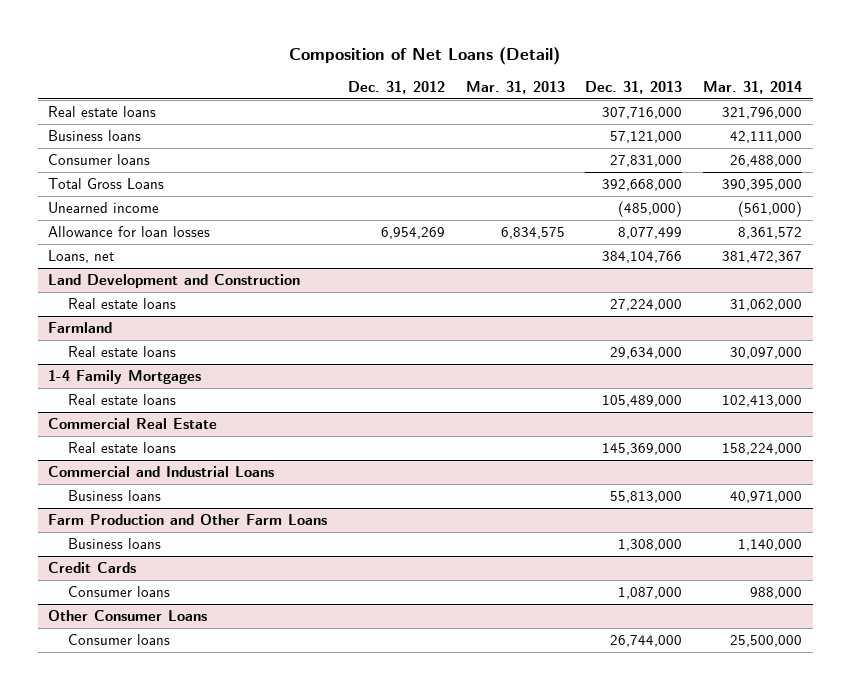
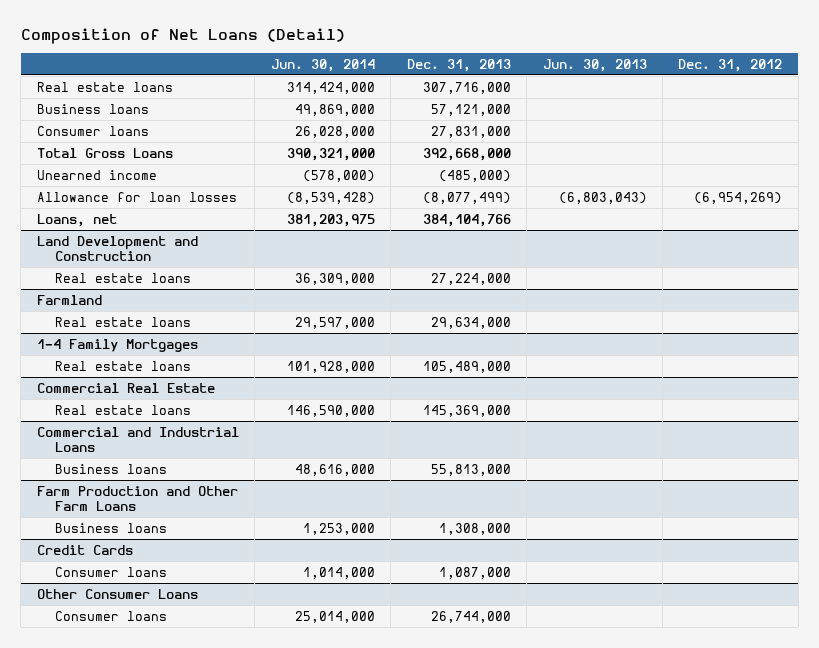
- | Dec. 31, 2012 | Mar. 31, 2013 | Dec. 31, 2013 | Mar. 31, 2014
+ | Jun. 30, 2014 | Dec. 31, 2013 | Jun. 30, 2013 | Dec. 31, 2012
- Allowance for loan losses | 6,954,269 | 6,834,575 | 8,077,499 | 8,361,572
+ Allowance for loan losses | (8,539,428) | (8,077,499) | (6,803,043) | (6,954,269)

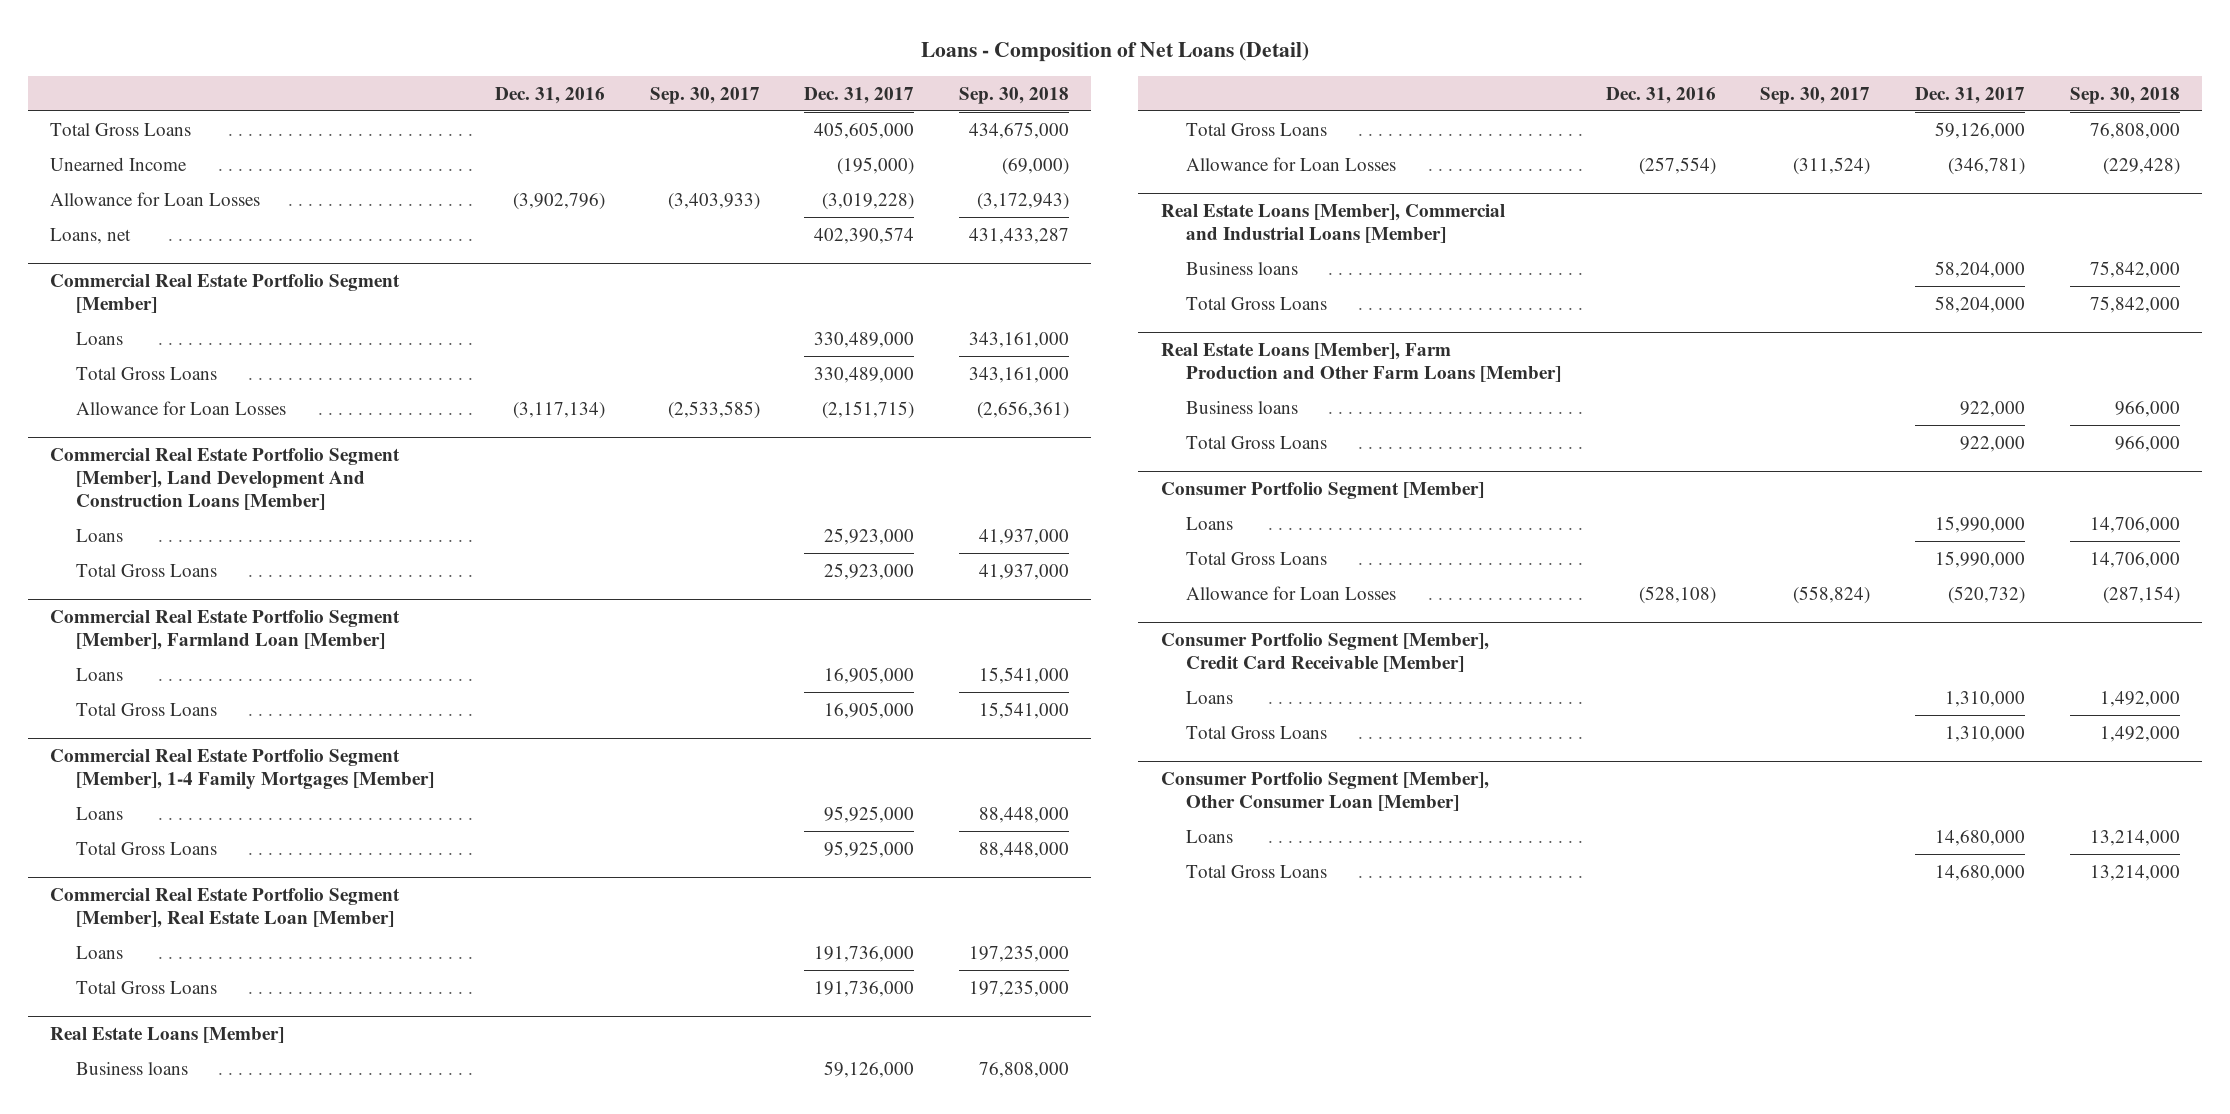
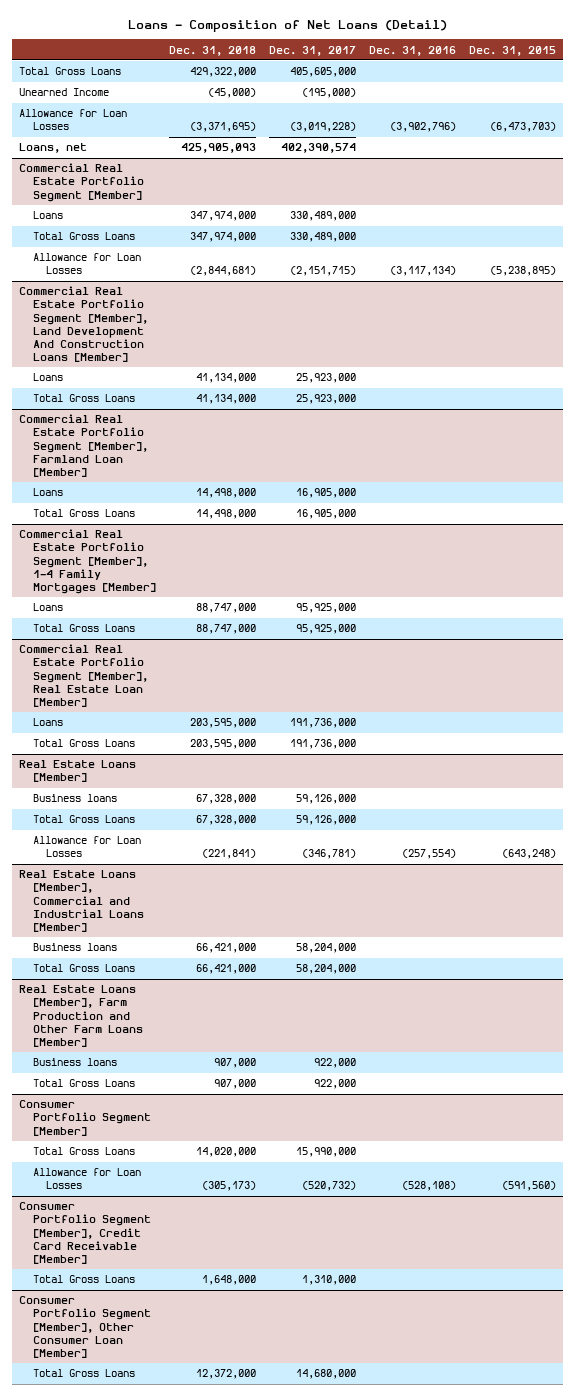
- | Dec. 31, 2016 | Sep. 30, 2017 | Dec. 31, 2017 | Sep. 30, 2018
+ | Dec. 31, 2018 | Dec. 31, 2017 | Dec. 31, 2016 | Dec. 31, 2015
@ Consumer Portfolio Segment [Member]
- Loans | | | 15,990,000 | 14,706,000
@ Consumer Portfolio Segment [Member], Credit Card Receivable [Member]
- Loans | | | 1,310,000 | 1,492,000
@ Consumer Portfolio Segment [Member], Other Consumer Loan [Member]
- Loans | | | 14,680,000 | 13,214,000

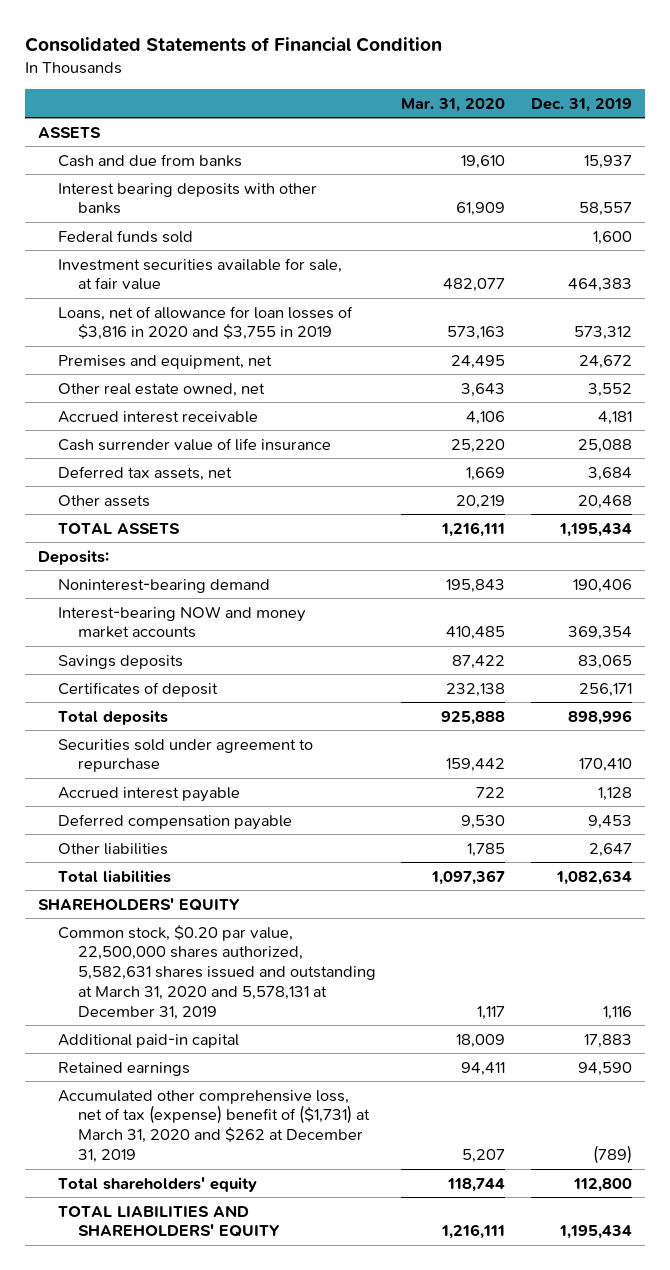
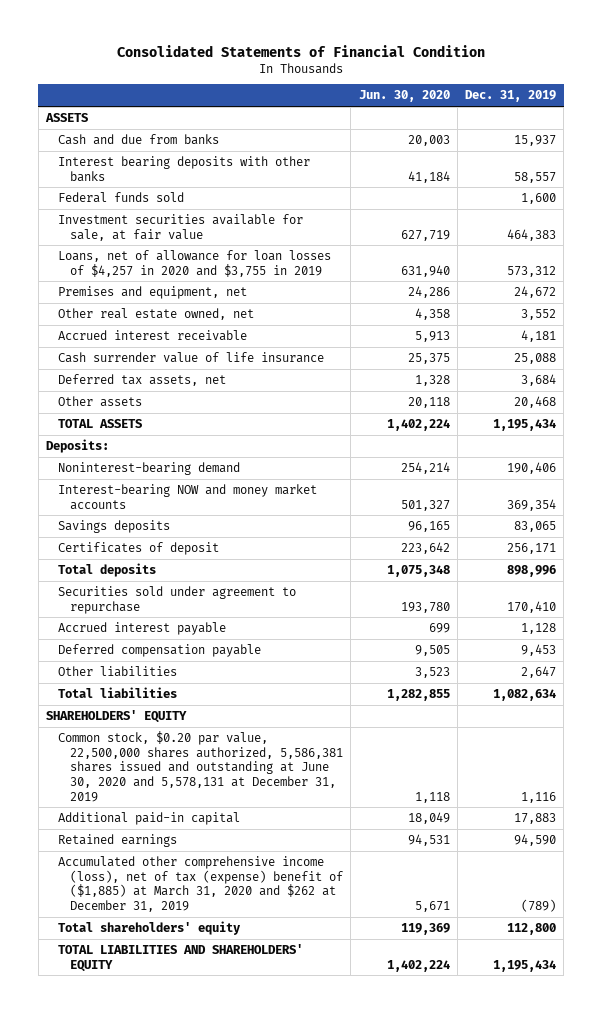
- | Mar. 31, 2020 | Dec. 31, 2019
+ | Jun. 30, 2020 | Dec. 31, 2019
- Loans, net of allowance for loan losses of $3,816 in 2020 and $3,755 in 2019 | 573,163 | 573,312
+ Loans, net of allowance for loan losses of $4,257 in 2020 and $3,755 in 2019 | 631,940 | 573,312
- Common stock, $0.20 par value, 22,500,000 shares authorized, 5,582,631 shares issued and outstanding at March 31, 2020 and 5,578,131 at December 31, 2019 | 1,117 | 1,116
+ Common stock, $0.20 par value, 22,500,000 shares authorized, 5,586,381 shares issued and outstanding at June 30, 2020 and 5,578,131 at December 31, 2019 | 1,118 | 1,116
- Accumulated other comprehensive loss, net of tax (expense) benefit of ($1,731) at March 31, 2020 and $262 at December 31, 2019 | 5,207 | (789)
+ Accumulated other comprehensive income (loss), net of tax (expense) benefit of ($1,885) at March 31, 2020 and $262 at December 31, 2019 | 5,671 | (789)

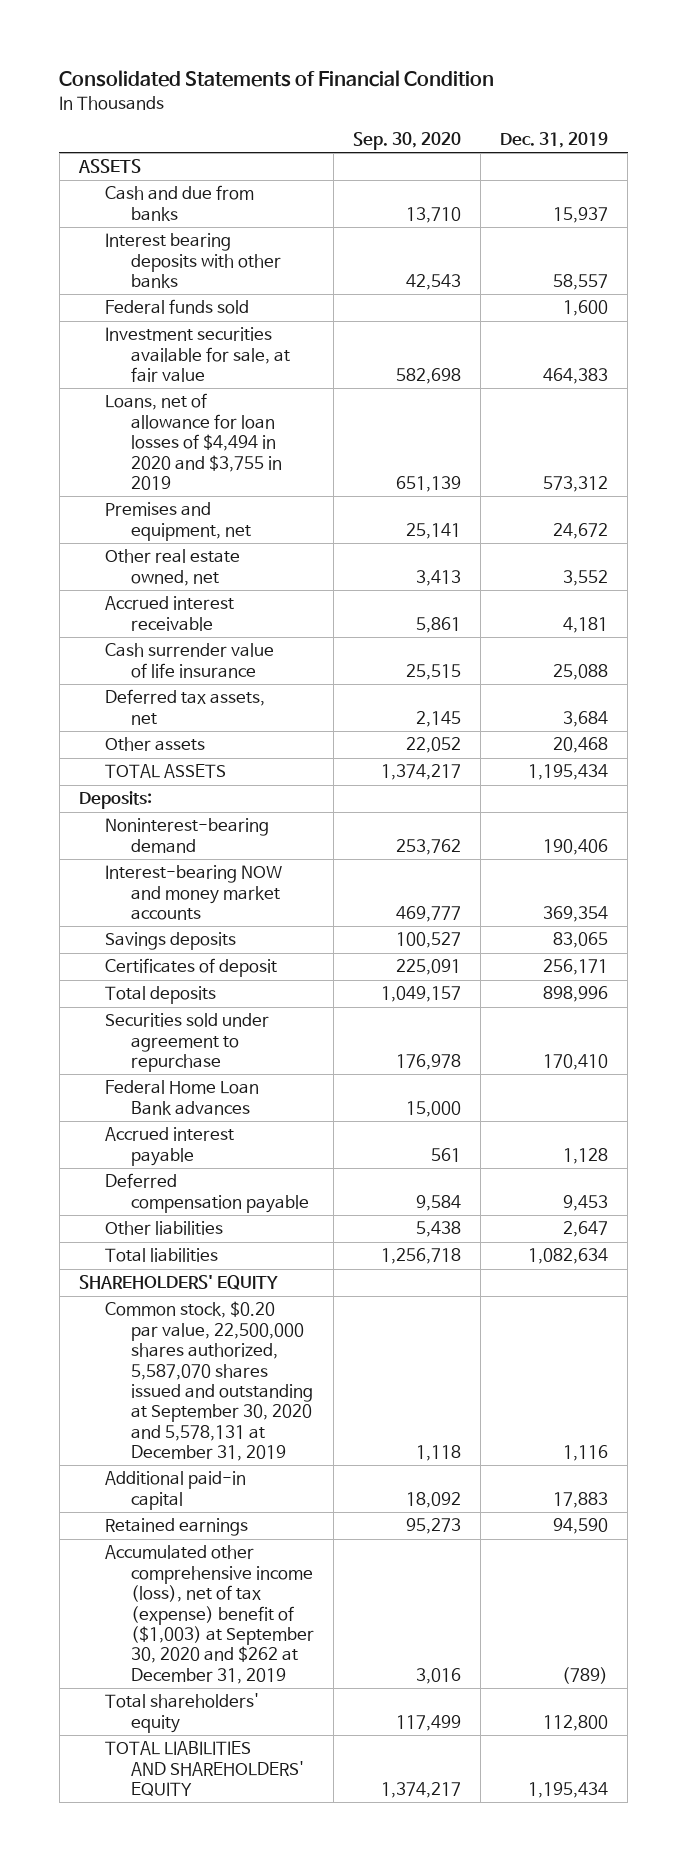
- | Jun. 30, 2020 | Dec. 31, 2019
+ | Sep. 30, 2020 | Dec. 31, 2019
- Loans, net of allowance for loan losses of $4,257 in 2020 and $3,755 in 2019 | 631,940 | 573,312
+ Loans, net of allowance for loan losses of $4,494 in 2020 and $3,755 in 2019 | 651,139 | 573,312
+ Federal Home Loan Bank advances | 15,000 |
- Common stock, $0.20 par value, 22,500,000 shares authorized, 5,586,381 shares issued and outstanding at June 30, 2020 and 5,578,131 at December 31, 2019 | 1,118 | 1,116
+ Common stock, $0.20 par value, 22,500,000 shares authorized, 5,587,070 shares issued and outstanding at September 30, 2020 and 5,578,131 at December 31, 2019 | 1,118 | 1,116
- Accumulated other comprehensive income (loss), net of tax (expense) benefit of ($1,885) at March 31, 2020 and $262 at December 31, 2019 | 5,671 | (789)
+ Accumulated other comprehensive income (loss), net of tax (expense) benefit of ($1,003) at September 30, 2020 and $262 at December 31, 2019 | 3,016 | (789)

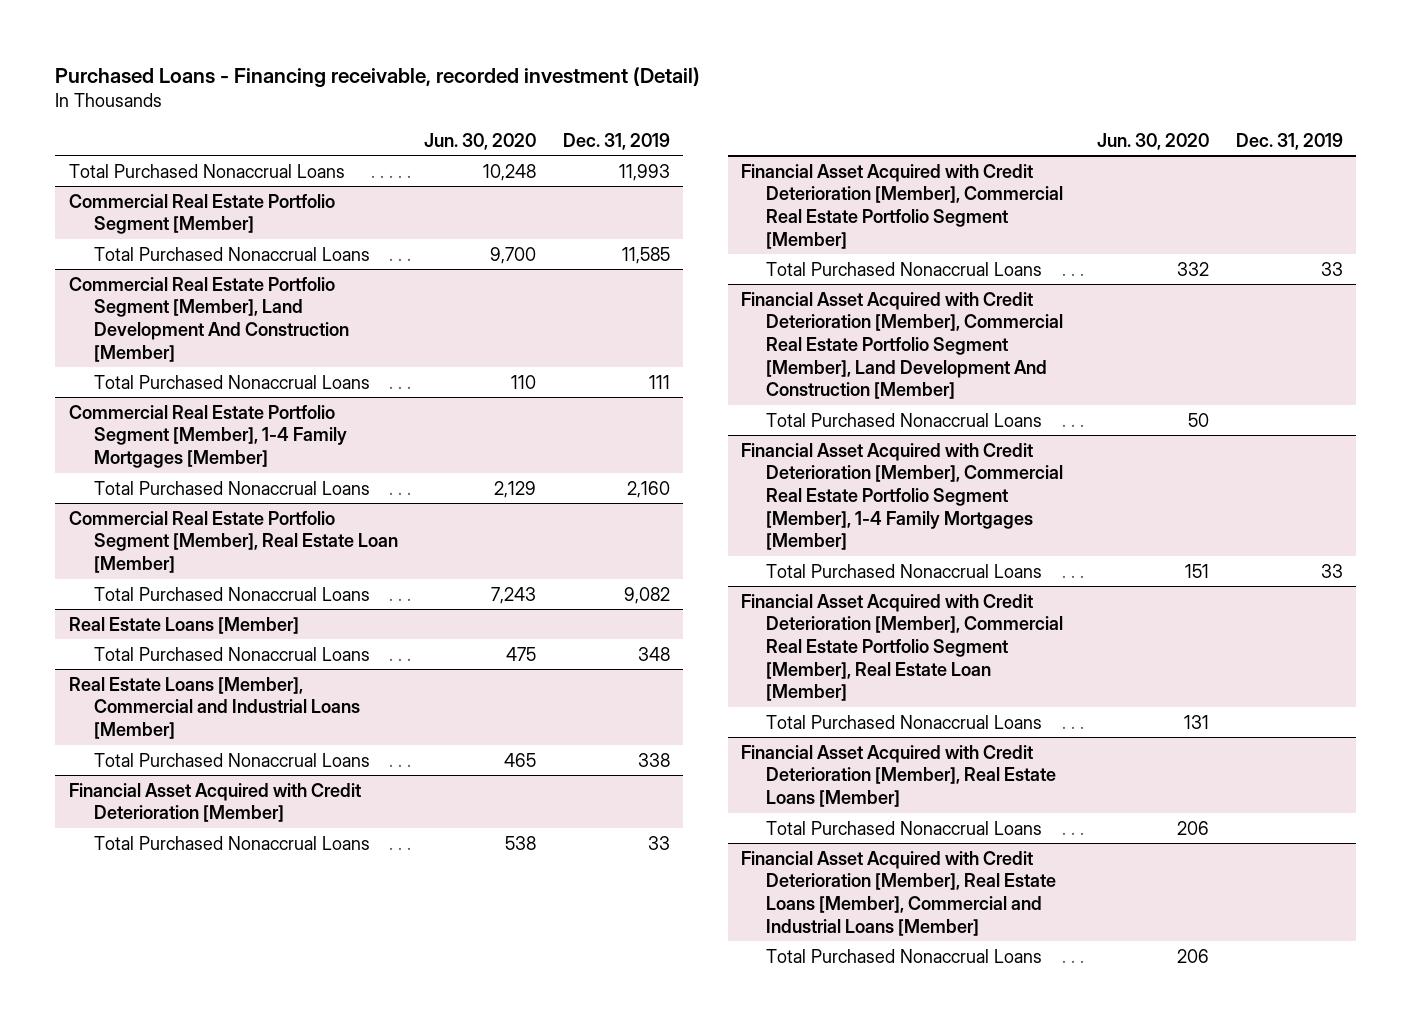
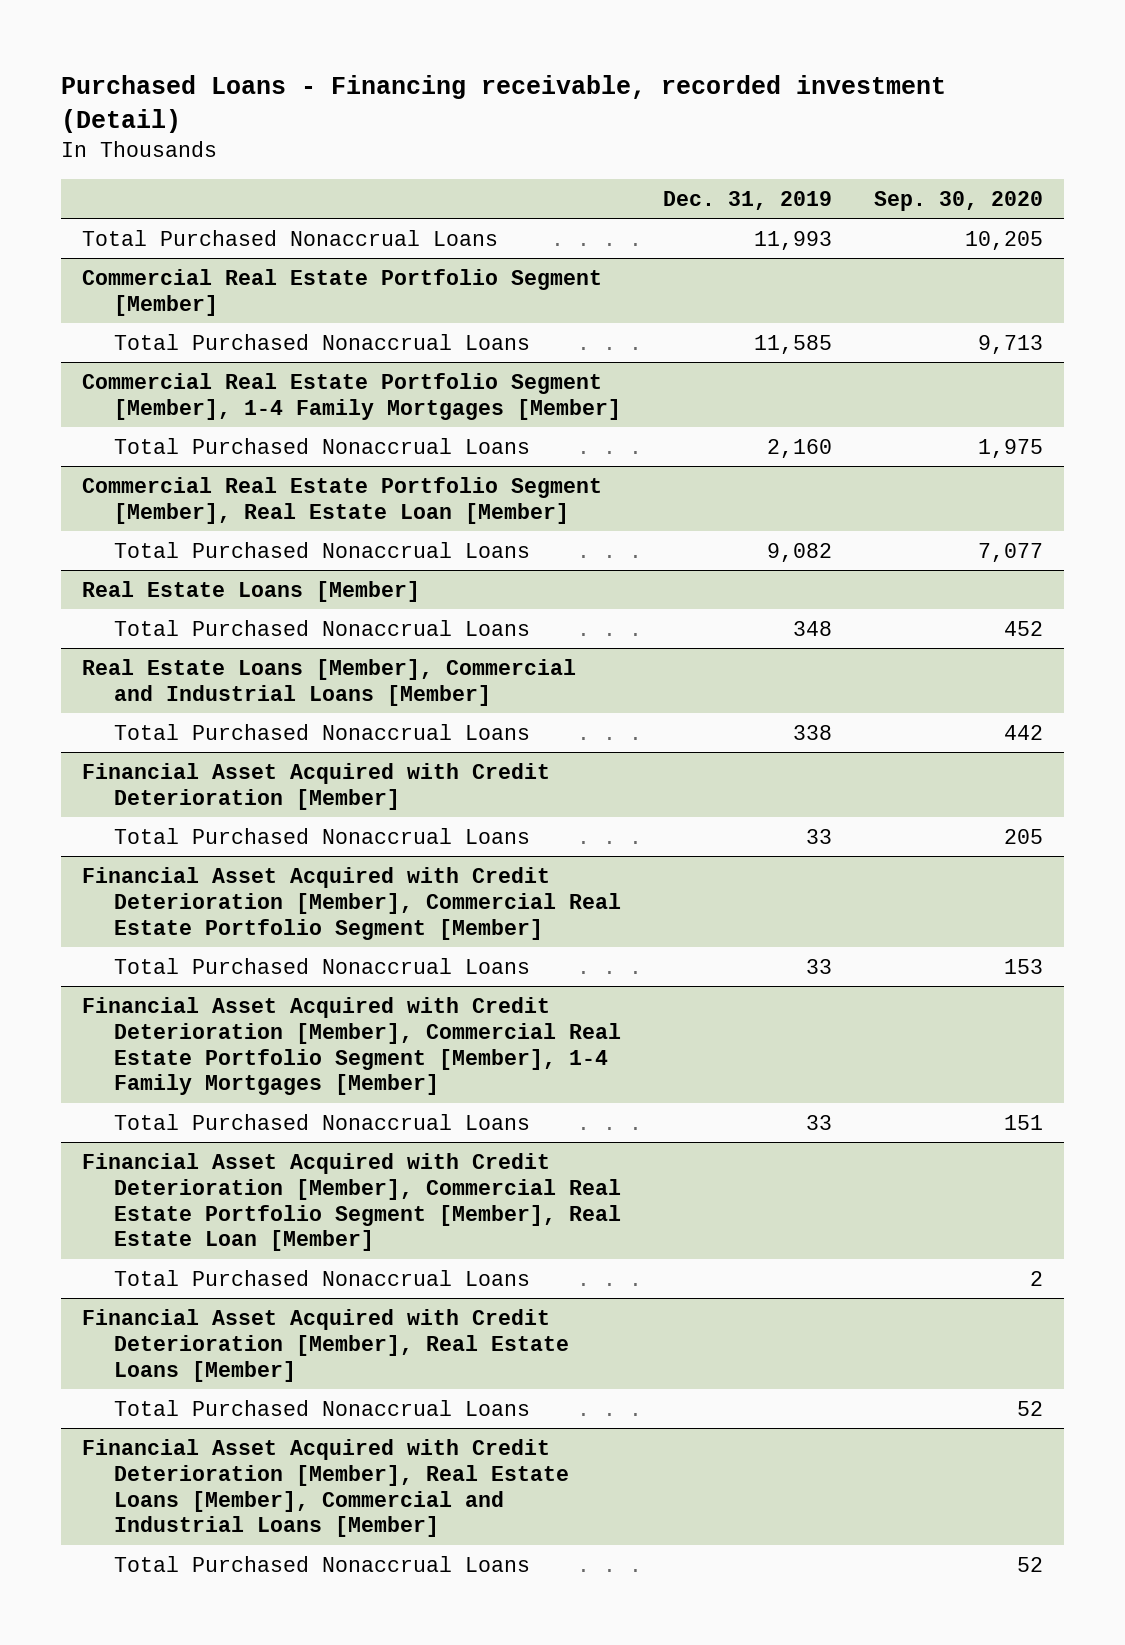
- | Jun. 30, 2020 | Dec. 31, 2019
+ | Dec. 31, 2019 | Sep. 30, 2020
- Commercial Real Estate Portfolio Segment [Member], Land Development And Construction [Member]
- Total Purchased Nonaccrual Loans | 110 | 111
- Financial Asset Acquired with Credit Deterioration [Member], Commercial Real Estate Portfolio Segment [Member], Land Development And Construction [Member]
- Total Purchased Nonaccrual Loans | 50 |

